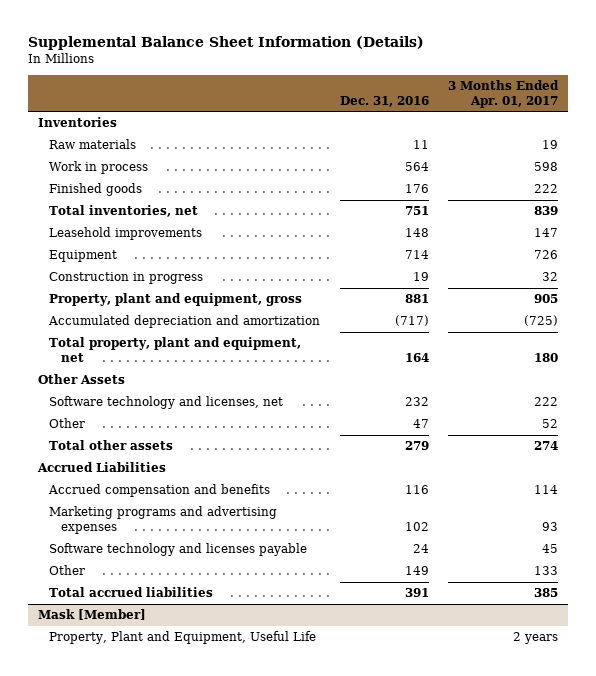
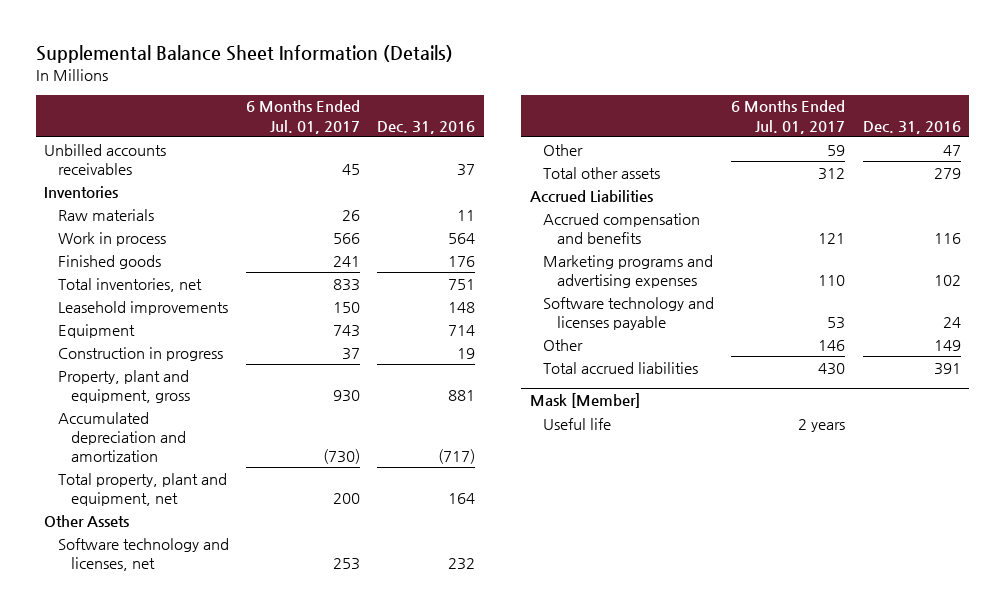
- | Dec. 31, 2016 | 3 Months Ended Apr. 01, 2017
+ | 6 Months Ended Jul. 01, 2017 | Dec. 31, 2016
+ Unbilled accounts receivables | 45 | 37
@ Mask [Member]
- Property, Plant and Equipment, Useful Life | | 2 years
+ Useful life | 2 years |

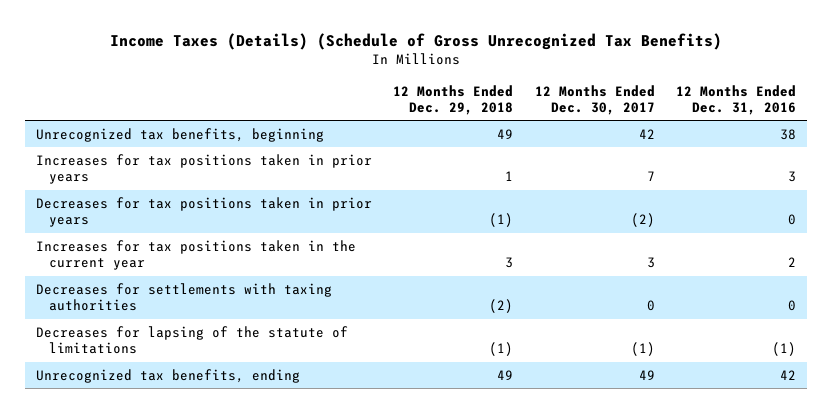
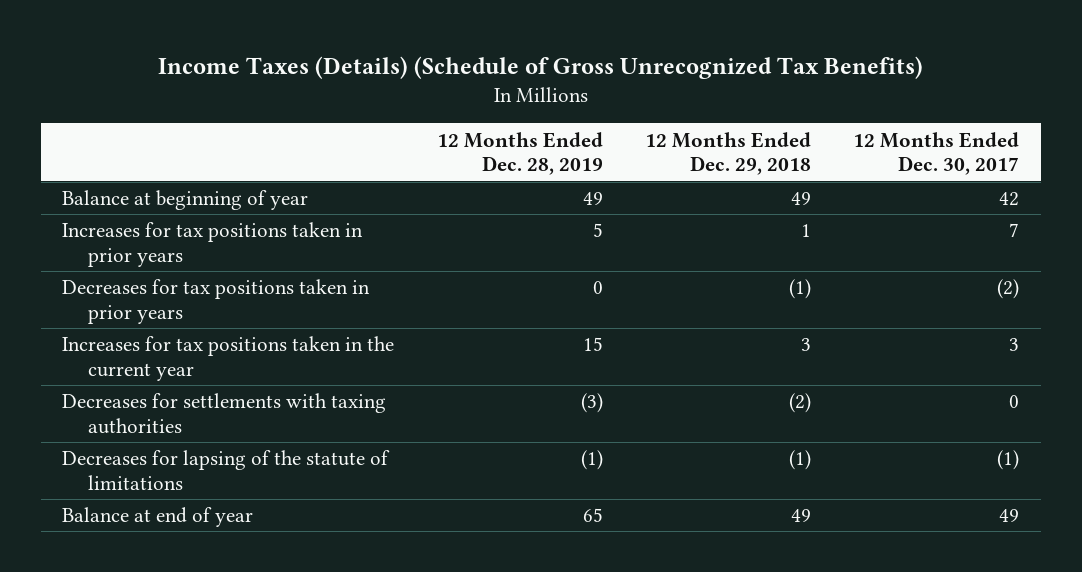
- | 12 Months Ended Dec. 29, 2018 | 12 Months Ended Dec. 30, 2017 | 12 Months Ended Dec. 31, 2016
+ | 12 Months Ended Dec. 28, 2019 | 12 Months Ended Dec. 29, 2018 | 12 Months Ended Dec. 30, 2017
- Unrecognized tax benefits, beginning | 49 | 42 | 38
+ Balance at beginning of year | 49 | 49 | 42
- Unrecognized tax benefits, ending | 49 | 49 | 42
+ Balance at end of year | 65 | 49 | 49

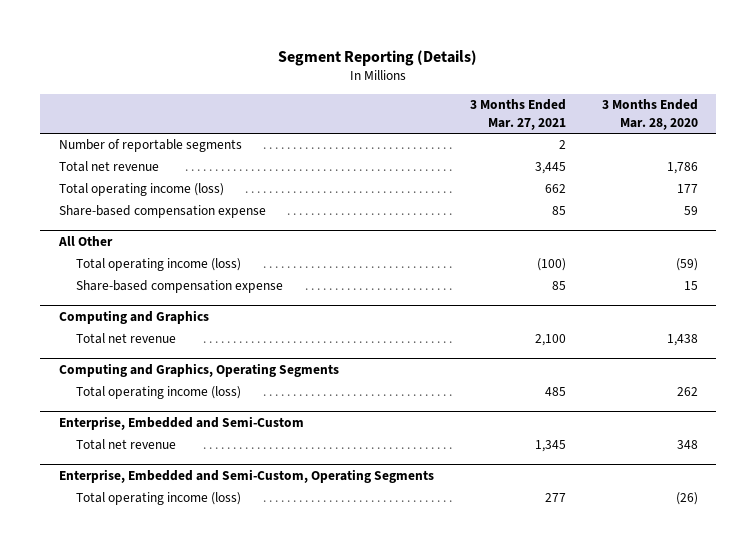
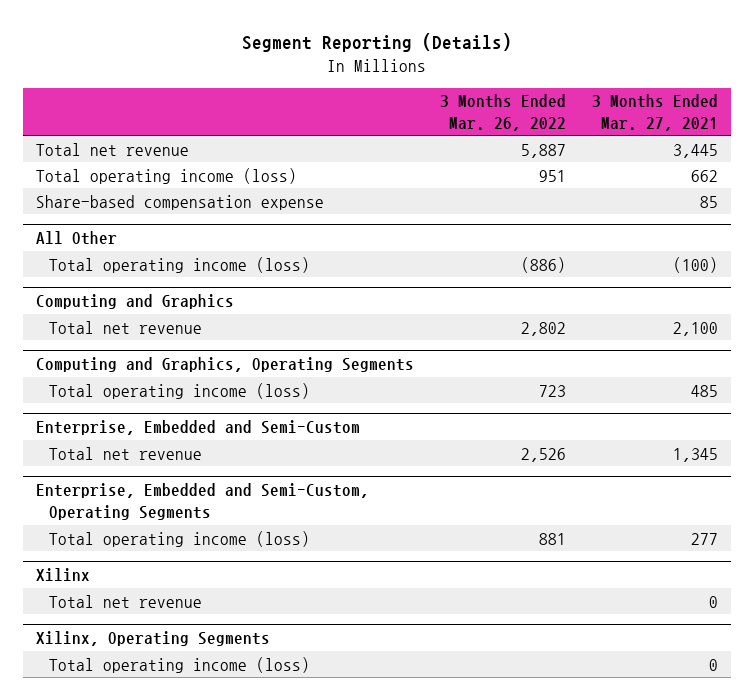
- | 3 Months Ended Mar. 27, 2021 | 3 Months Ended Mar. 28, 2020
+ | 3 Months Ended Mar. 26, 2022 | 3 Months Ended Mar. 27, 2021
- Number of reportable segments | 2 |
@ All Other
- Share-based compensation expense | 85 | 15
+ Xilinx
+ Total net revenue | | 0
+ Xilinx, Operating Segments
+ Total operating income (loss) | | 0

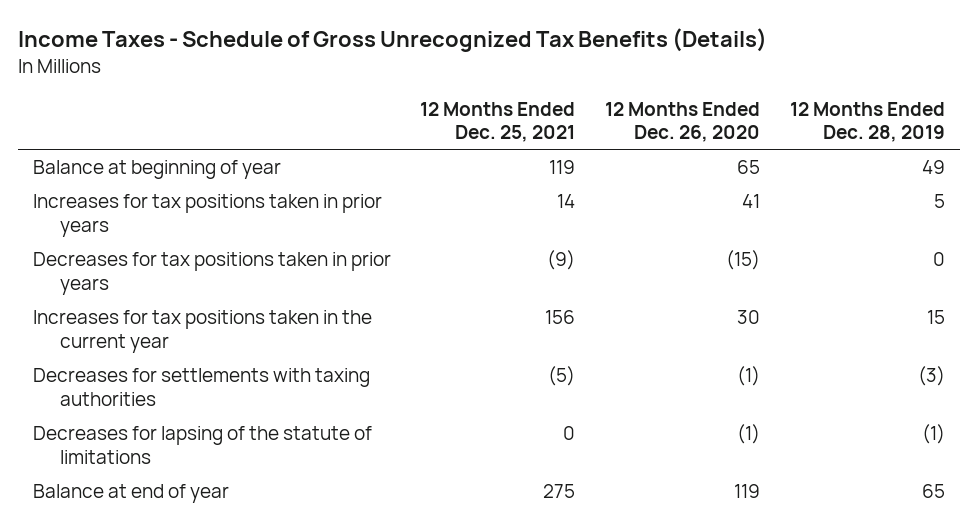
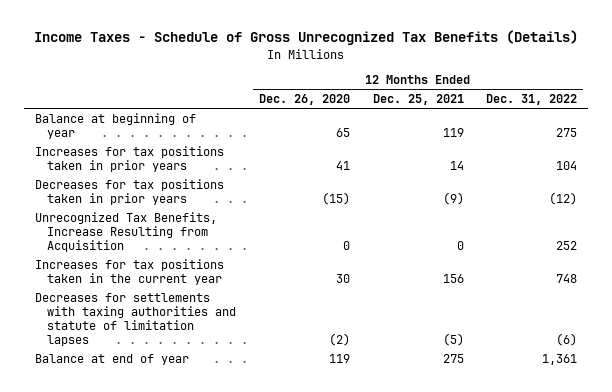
- | 12 Months Ended Dec. 25, 2021 | 12 Months Ended Dec. 26, 2020 | 12 Months Ended Dec. 28, 2019
+ | 12 Months Ended Dec. 26, 2020 | 12 Months Ended Dec. 25, 2021 | 12 Months Ended Dec. 31, 2022
+ Unrecognized Tax Benefits, Increase Resulting from Acquisition | 0 | 0 | 252
- Decreases for settlements with taxing authorities | (5) | (1) | (3)
- Decreases for lapsing of the statute of limitations | 0 | (1) | (1)
+ Decreases for settlements with taxing authorities and statute of limitation lapses | (2) | (5) | (6)

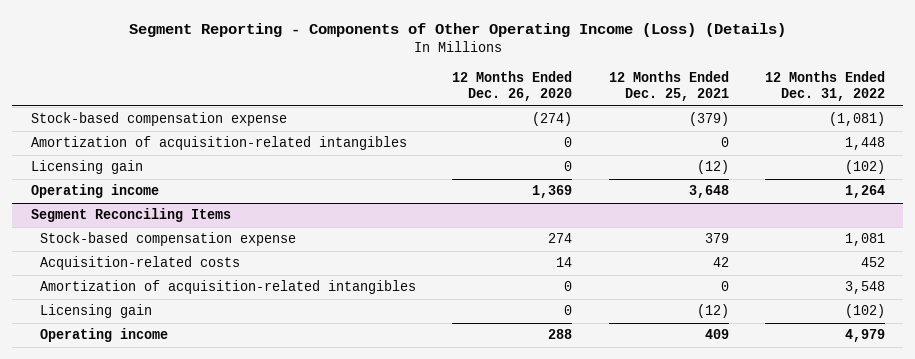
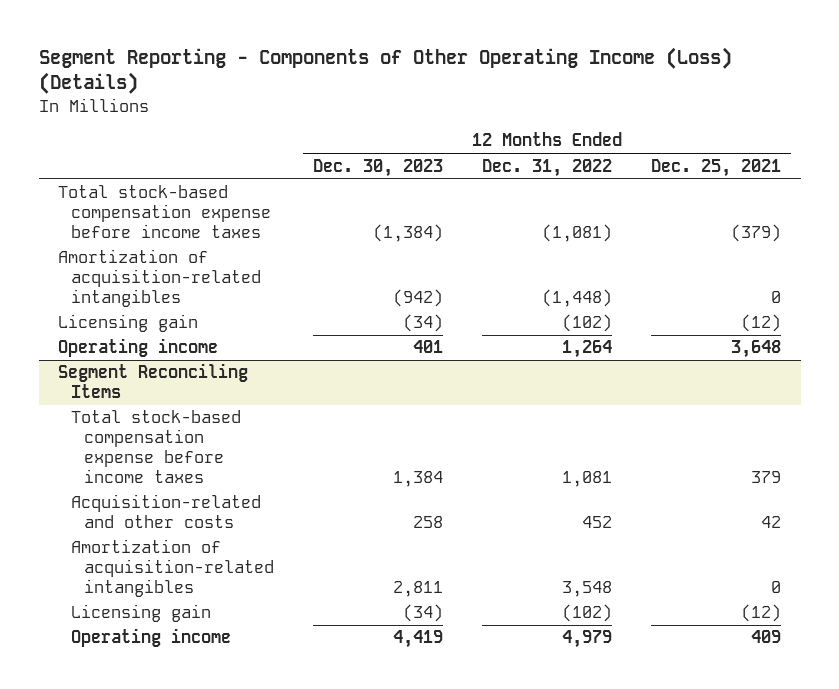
- | 12 Months Ended Dec. 26, 2020 | 12 Months Ended Dec. 25, 2021 | 12 Months Ended Dec. 31, 2022
+ | 12 Months Ended Dec. 30, 2023 | 12 Months Ended Dec. 31, 2022 | 12 Months Ended Dec. 25, 2021
- Stock-based compensation expense | (274) | (379) | (1,081)
- Amortization of acquisition-related intangibles | 0 | 0 | 1,448
+ Total stock-based compensation expense before income taxes | (1,384) | (1,081) | (379)
+ Amortization of acquisition-related intangibles | (942) | (1,448) | 0
@ Segment Reconciling Items
- Stock-based compensation expense | 274 | 379 | 1,081
- Acquisition-related costs | 14 | 42 | 452
+ Total stock-based compensation expense before income taxes | 1,384 | 1,081 | 379
+ Acquisition-related and other costs | 258 | 452 | 42

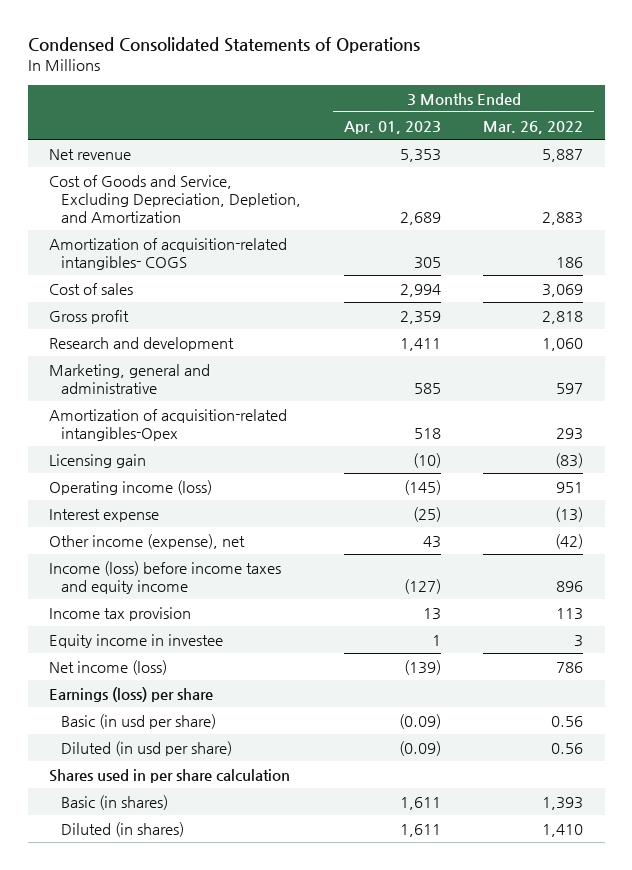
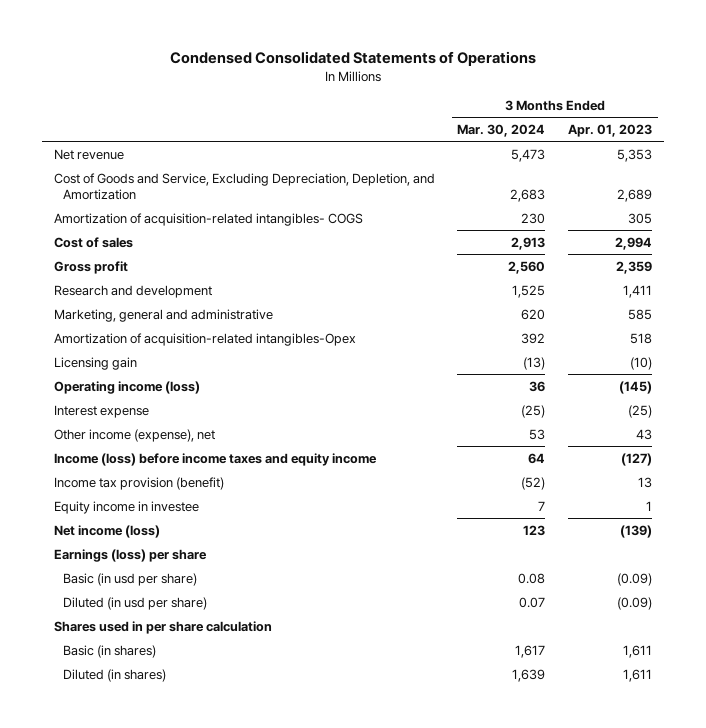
- | 3 Months Ended Apr. 01, 2023 | 3 Months Ended Mar. 26, 2022
+ | 3 Months Ended Mar. 30, 2024 | 3 Months Ended Apr. 01, 2023
- Income tax provision | 13 | 113
+ Income tax provision (benefit) | (52) | 13

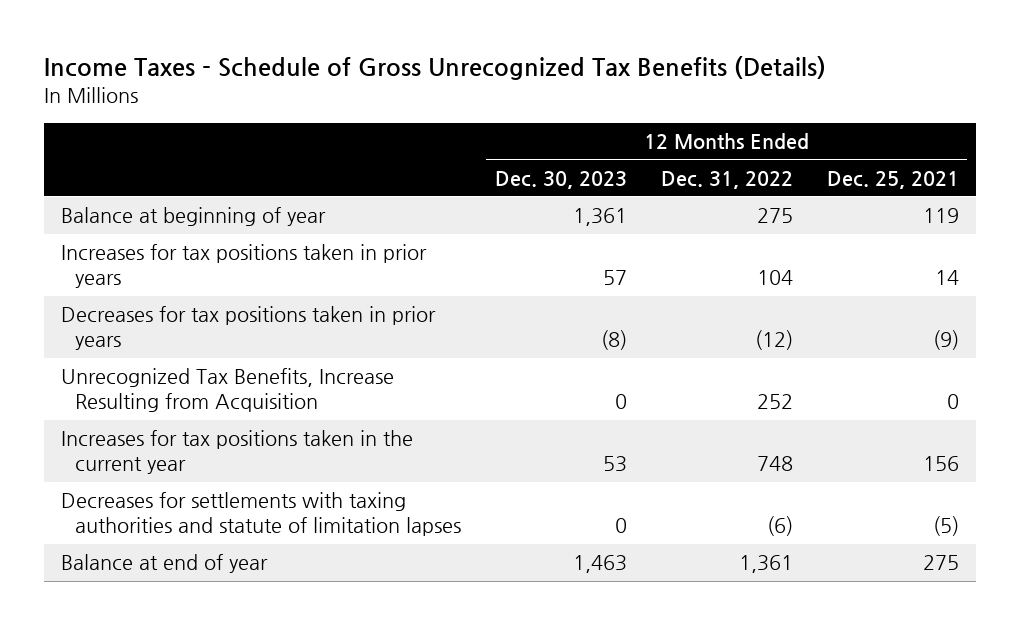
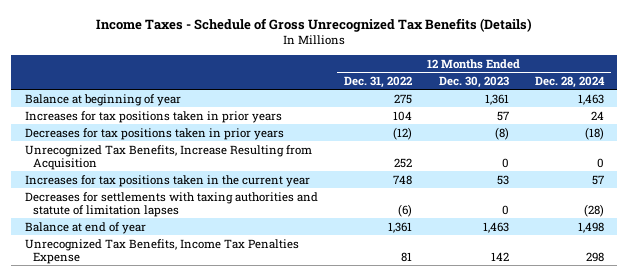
- | 12 Months Ended Dec. 30, 2023 | 12 Months Ended Dec. 31, 2022 | 12 Months Ended Dec. 25, 2021
+ | 12 Months Ended Dec. 31, 2022 | 12 Months Ended Dec. 30, 2023 | 12 Months Ended Dec. 28, 2024
+ Unrecognized Tax Benefits, Income Tax Penalties Expense | 81 | 142 | 298

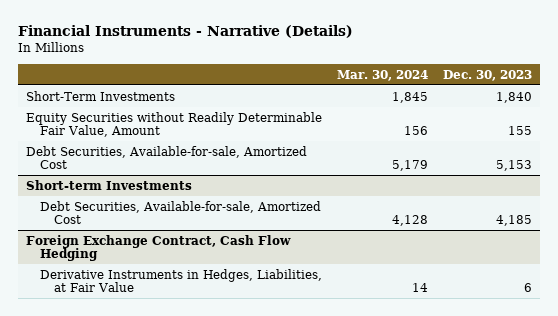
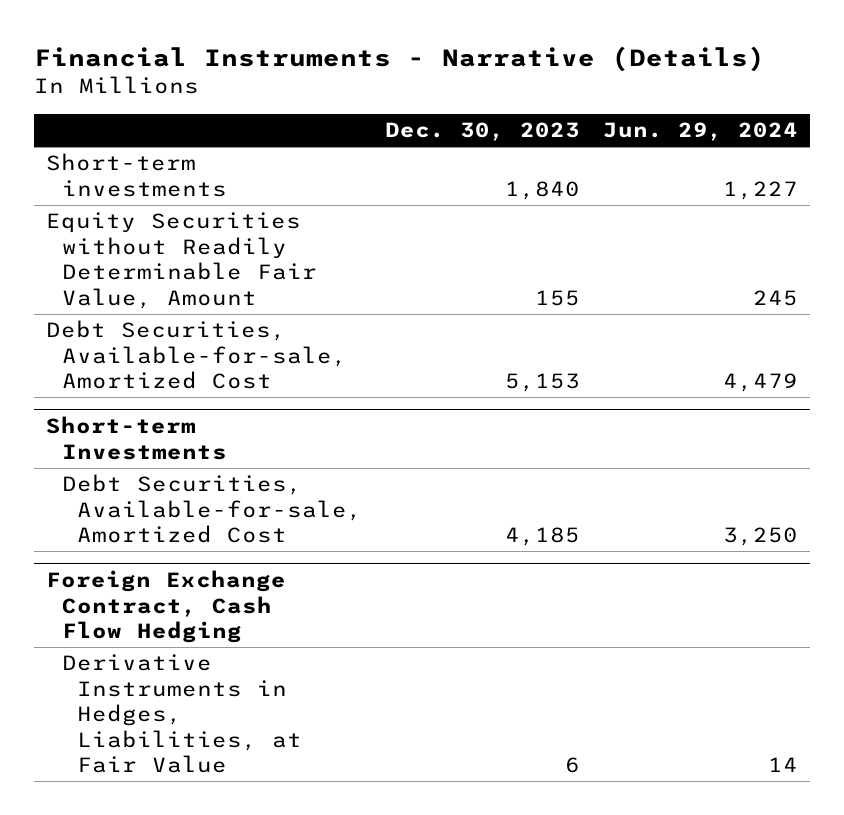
- | Mar. 30, 2024 | Dec. 30, 2023
+ | Dec. 30, 2023 | Jun. 29, 2024
- Short-Term Investments | 1,845 | 1,840
+ Short-term investments | 1,840 | 1,227

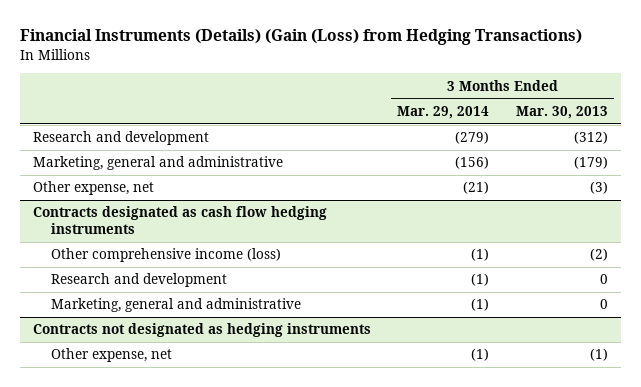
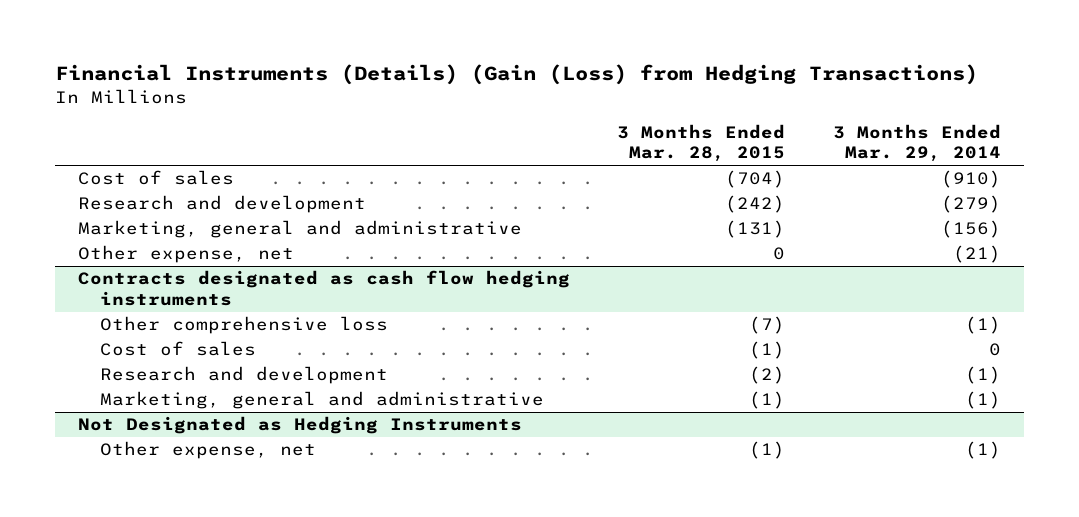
- | 3 Months Ended Mar. 29, 2014 | 3 Months Ended Mar. 30, 2013
+ | 3 Months Ended Mar. 28, 2015 | 3 Months Ended Mar. 29, 2014
+ Cost of sales | (704) | (910)
@ Contracts designated as cash flow hedging instruments
- Other comprehensive income (loss) | (1) | (2)
+ Other comprehensive loss | (7) | (1)
+ Cost of sales | (1) | 0
- Contracts not designated as hedging instruments
+ Not Designated as Hedging Instruments

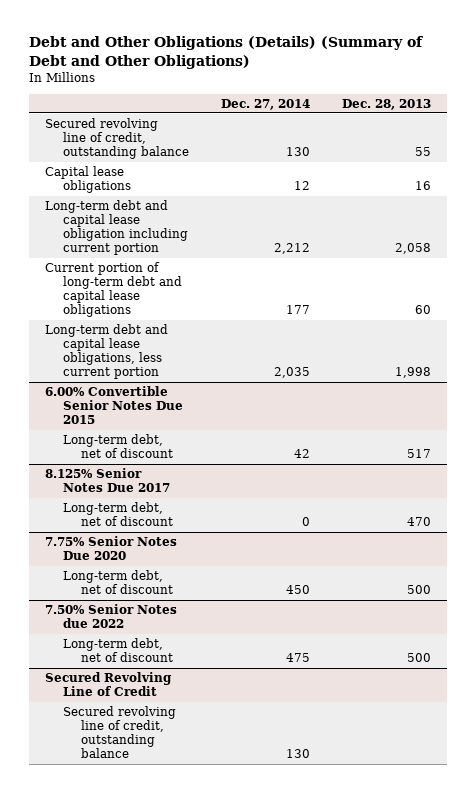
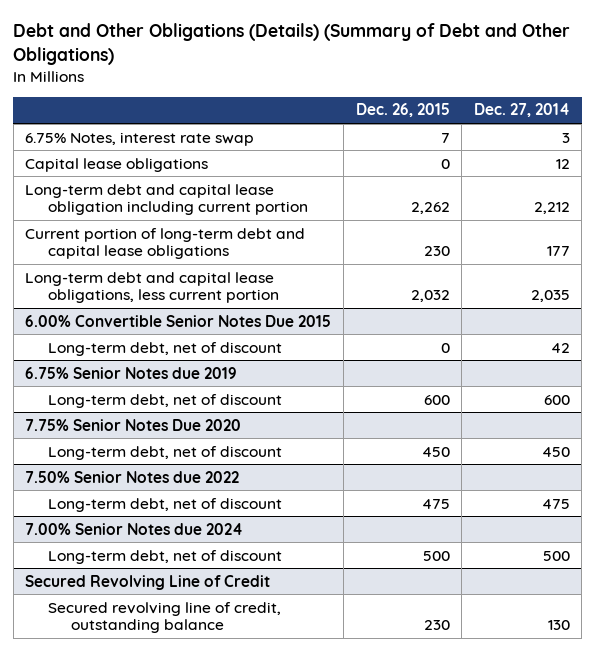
- | Dec. 27, 2014 | Dec. 28, 2013
+ | Dec. 26, 2015 | Dec. 27, 2014
- Secured revolving line of credit, outstanding balance | 130 | 55
+ 6.75% Notes, interest rate swap | 7 | 3
- 8.125% Senior Notes Due 2017
- Long-term debt, net of discount | 0 | 470
+ 6.75% Senior Notes due 2019
+ Long-term debt, net of discount | 600 | 600
+ 7.00% Senior Notes due 2024
+ Long-term debt, net of discount | 500 | 500

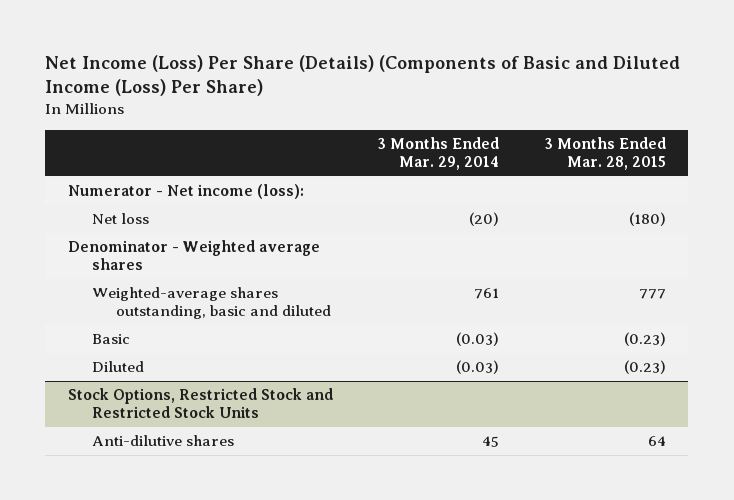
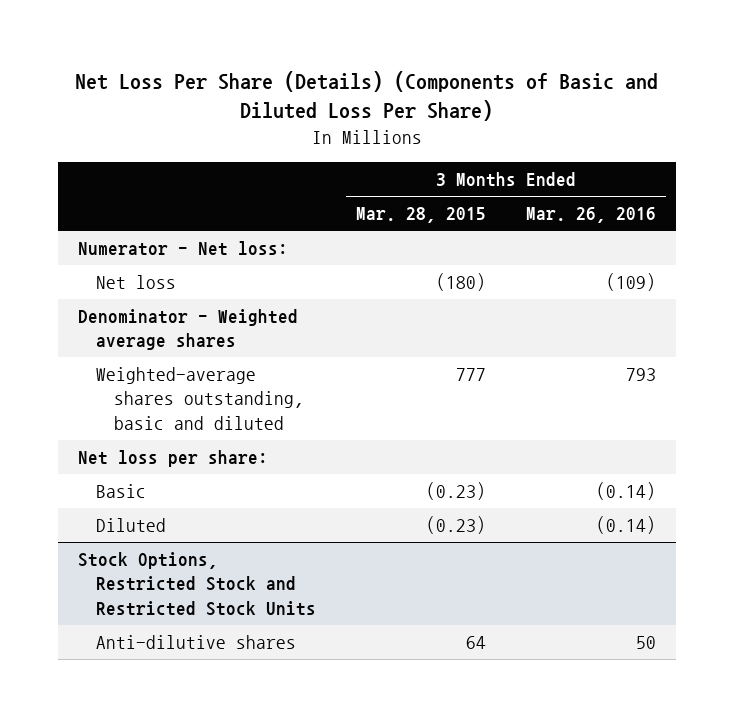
- Net Income (Loss) Per Share (Details) (Components of Basic and Diluted Income (Loss) Per Share)
+ Net Loss Per Share (Details) (Components of Basic and Diluted Loss Per Share)
- | 3 Months Ended Mar. 29, 2014 | 3 Months Ended Mar. 28, 2015
+ | 3 Months Ended Mar. 28, 2015 | 3 Months Ended Mar. 26, 2016
- Numerator - Net income (loss):
+ Numerator - Net loss:
+ Net loss per share:

